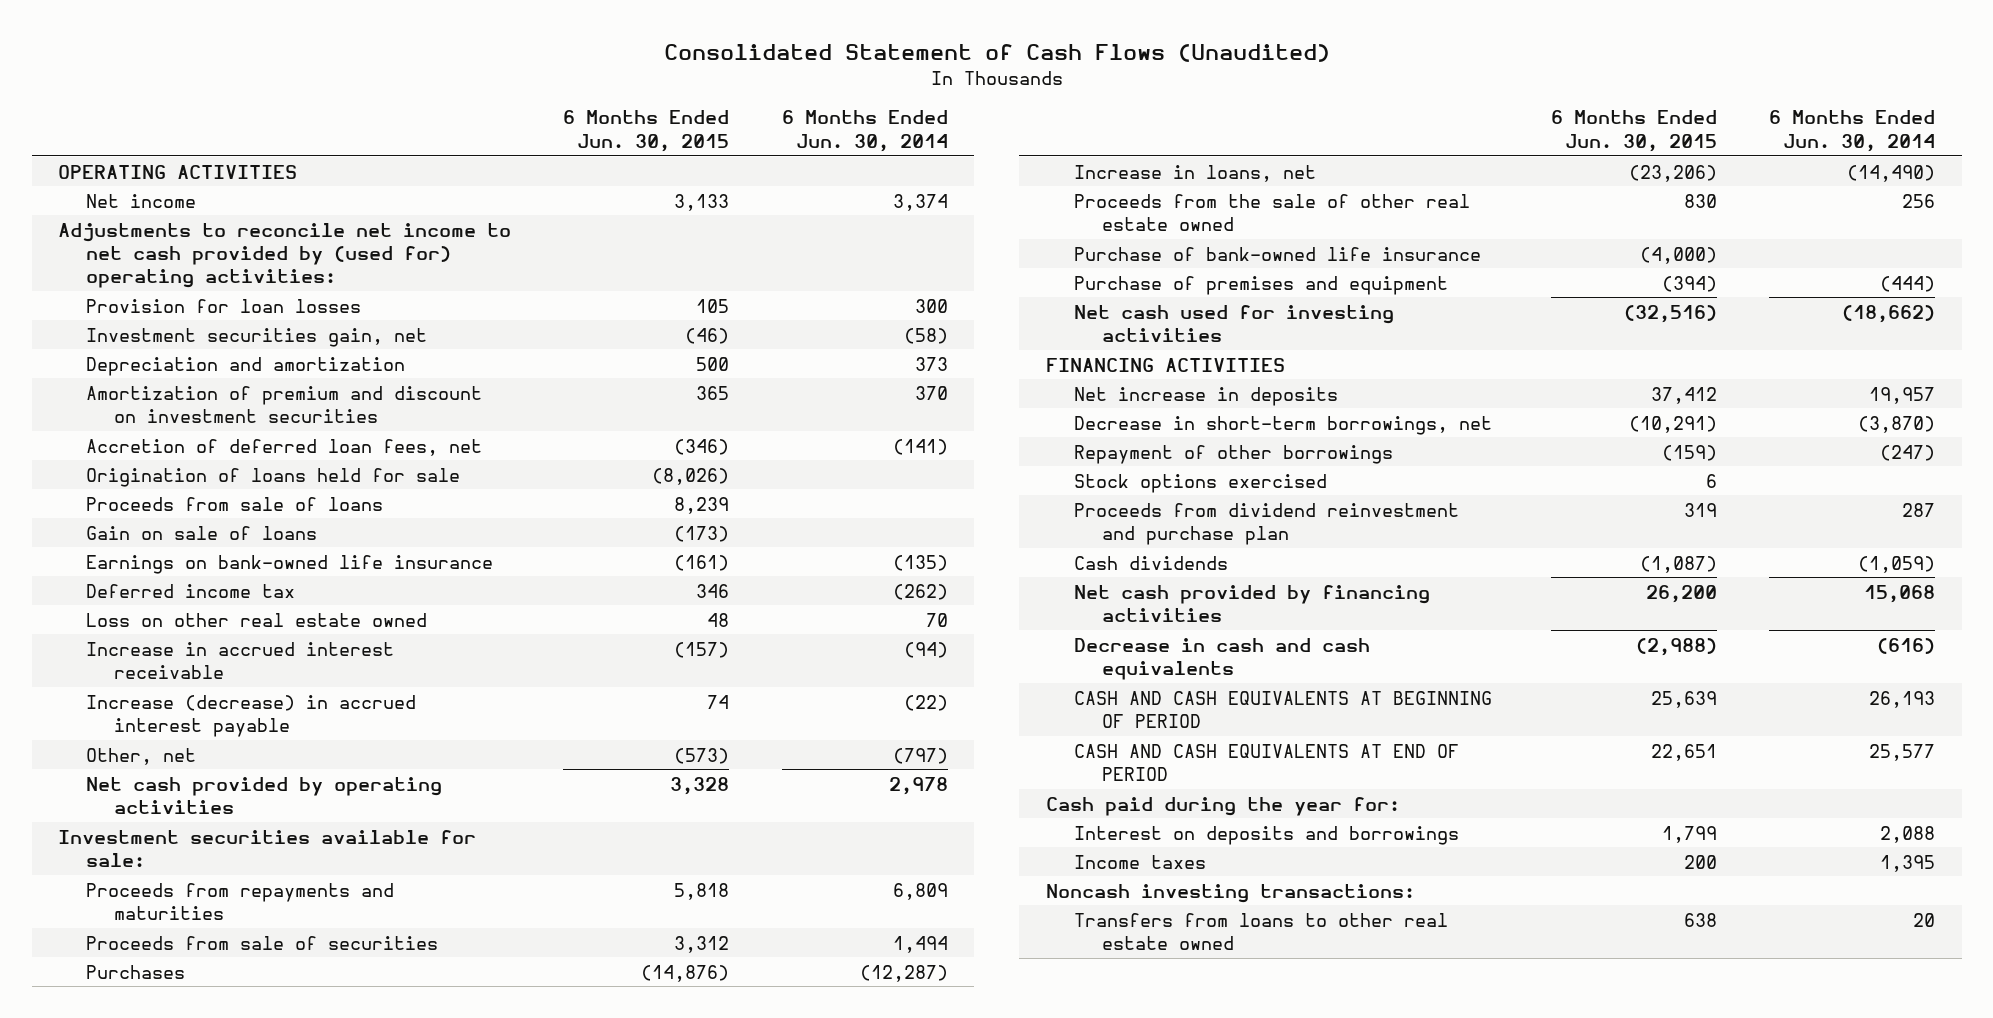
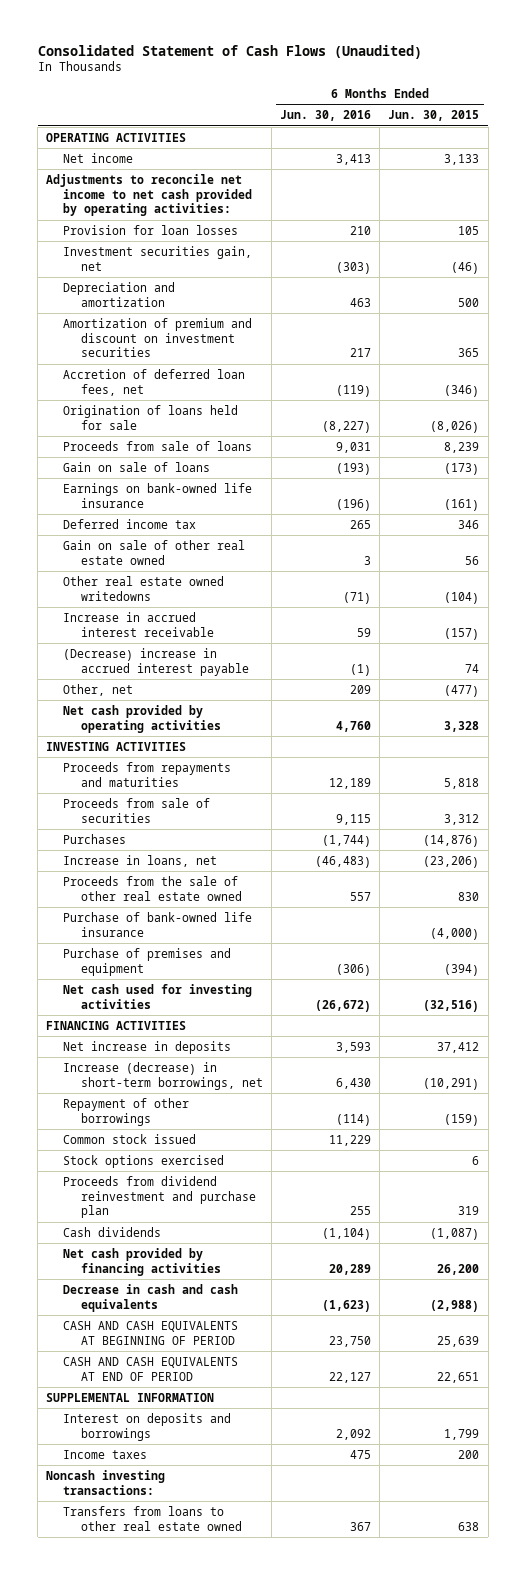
- | 6 Months Ended Jun. 30, 2015 | 6 Months Ended Jun. 30, 2014
+ | 6 Months Ended Jun. 30, 2016 | 6 Months Ended Jun. 30, 2015
- Adjustments to reconcile net income to net cash provided by (used for) operating activities:
+ Adjustments to reconcile net income to net cash provided by operating activities:
- Loss on other real estate owned | 48 | 70
+ Gain on sale of other real estate owned | 3 | 56
+ Other real estate owned writedowns | (71) | (104)
- Increase (decrease) in accrued interest payable | 74 | (22)
- Other, net | (573) | (797)
+ (Decrease) increase in accrued interest payable | (1) | 74
+ Other, net | 209 | (477)
- Investment securities available for sale:
+ INVESTING ACTIVITIES
- Decrease in short-term borrowings, net | (10,291) | (3,870)
+ Increase (decrease) in short-term borrowings, net | 6,430 | (10,291)
+ Common stock issued | 11,229 |
- Cash paid during the year for:
+ SUPPLEMENTAL INFORMATION

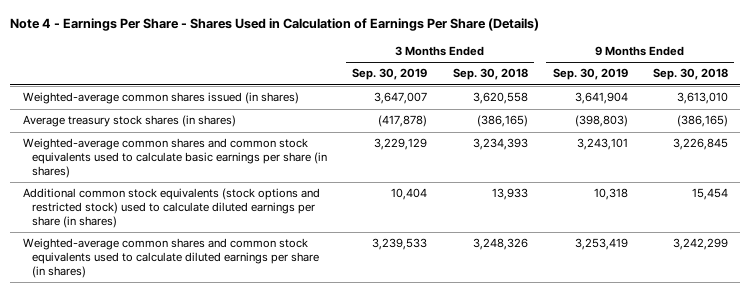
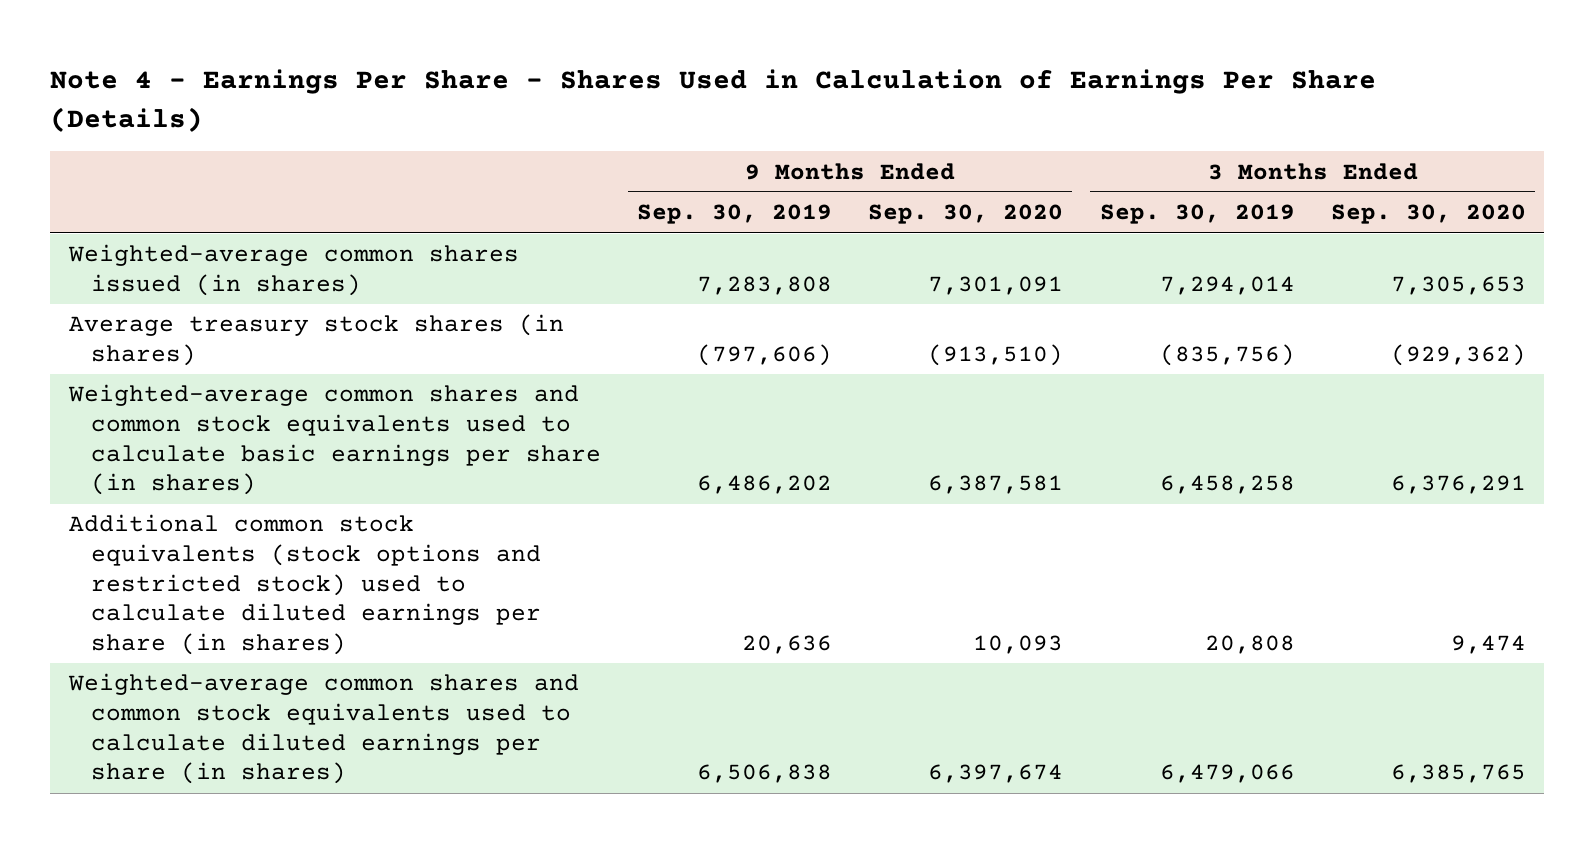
- | 3 Months Ended Sep. 30, 2019 | 3 Months Ended Sep. 30, 2018 | 9 Months Ended Sep. 30, 2019 | 9 Months Ended Sep. 30, 2018
+ | 9 Months Ended Sep. 30, 2019 | 9 Months Ended Sep. 30, 2020 | 3 Months Ended Sep. 30, 2019 | 3 Months Ended Sep. 30, 2020
- Weighted-average common shares issued (in shares) | 3,647,007 | 3,620,558 | 3,641,904 | 3,613,010
- Average treasury stock shares (in shares) | (417,878) | (386,165) | (398,803) | (386,165)
- Weighted-average common shares and common stock equivalents used to calculate basic earnings per share (in shares) | 3,229,129 | 3,234,393 | 3,243,101 | 3,226,845
- Additional common stock equivalents (stock options and restricted stock) used to calculate diluted earnings per share (in shares) | 10,404 | 13,933 | 10,318 | 15,454
- Weighted-average common shares and common stock equivalents used to calculate diluted earnings per share (in shares) | 3,239,533 | 3,248,326 | 3,253,419 | 3,242,299
+ Weighted-average common shares issued (in shares) | 7,283,808 | 7,301,091 | 7,294,014 | 7,305,653
+ Average treasury stock shares (in shares) | (797,606) | (913,510) | (835,756) | (929,362)
+ Weighted-average common shares and common stock equivalents used to calculate basic earnings per share (in shares) | 6,486,202 | 6,387,581 | 6,458,258 | 6,376,291
+ Additional common stock equivalents (stock options and restricted stock) used to calculate diluted earnings per share (in shares) | 20,636 | 10,093 | 20,808 | 9,474
+ Weighted-average common shares and common stock equivalents used to calculate diluted earnings per share (in shares) | 6,506,838 | 6,397,674 | 6,479,066 | 6,385,765

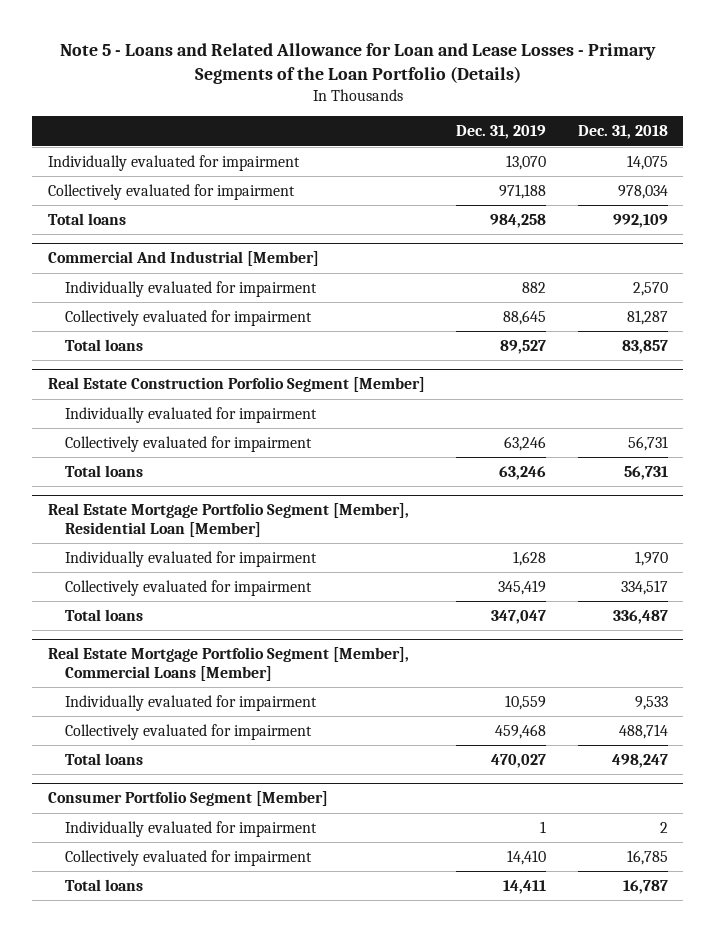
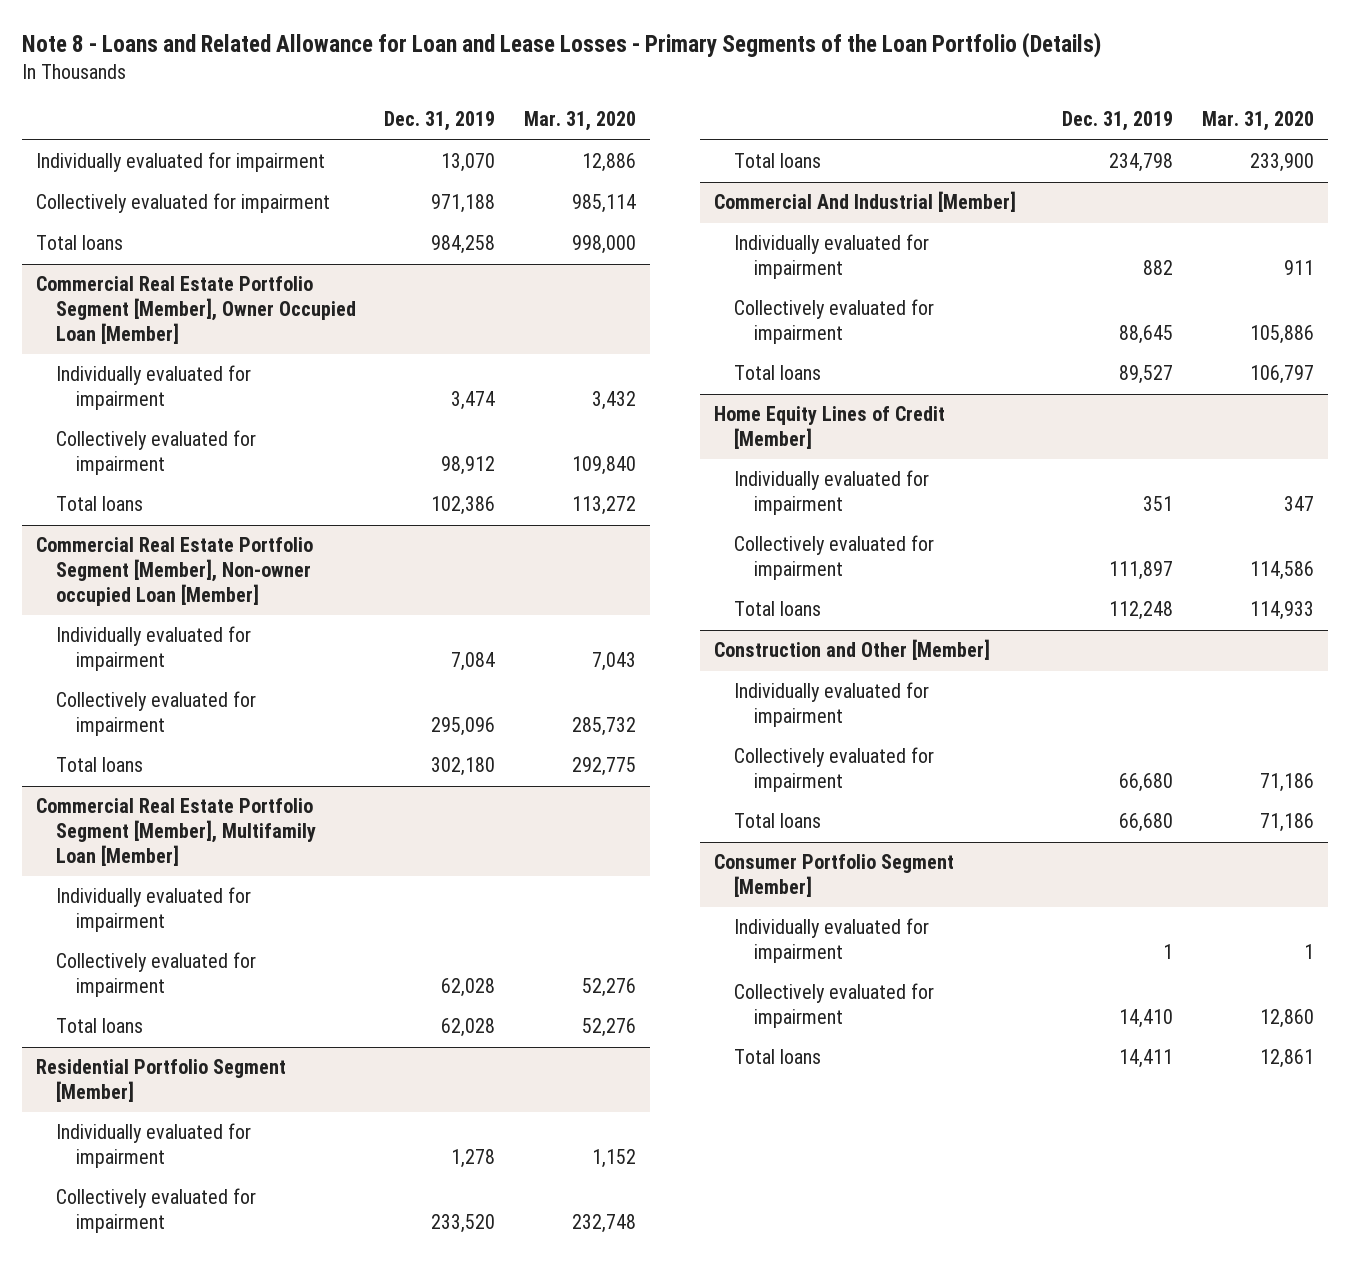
- Note 5 - Loans and Related Allowance for Loan and Lease Losses - Primary Segments of the Loan Portfolio (Details)
+ Note 8 - Loans and Related Allowance for Loan and Lease Losses - Primary Segments of the Loan Portfolio (Details)
- | Dec. 31, 2019 | Dec. 31, 2018
+ | Dec. 31, 2019 | Mar. 31, 2020
+ Commercial Real Estate Portfolio Segment [Member], Owner Occupied Loan [Member]
+ Individually evaluated for impairment | 3,474 | 3,432
+ Collectively evaluated for impairment | 98,912 | 109,840
+ Total loans | 102,386 | 113,272
+ Commercial Real Estate Portfolio Segment [Member], Non-owner occupied Loan [Member]
+ Individually evaluated for impairment | 7,084 | 7,043
+ Collectively evaluated for impairment | 295,096 | 285,732
+ Total loans | 302,180 | 292,775
+ Commercial Real Estate Portfolio Segment [Member], Multifamily Loan [Member]
+ Individually evaluated for impairment
+ Collectively evaluated for impairment | 62,028 | 52,276
+ Total loans | 62,028 | 52,276
+ Residential Portfolio Segment [Member]
+ Individually evaluated for impairment | 1,278 | 1,152
+ Collectively evaluated for impairment | 233,520 | 232,748
+ Total loans | 234,798 | 233,900
- Real Estate Construction Porfolio Segment [Member]
+ Home Equity Lines of Credit [Member]
+ Individually evaluated for impairment | 351 | 347
+ Collectively evaluated for impairment | 111,897 | 114,586
+ Total loans | 112,248 | 114,933
+ Construction and Other [Member]
- Collectively evaluated for impairment | 63,246 | 56,731
- Total loans | 63,246 | 56,731
- Real Estate Mortgage Portfolio Segment [Member], Residential Loan [Member]
- Individually evaluated for impairment | 1,628 | 1,970
- Collectively evaluated for impairment | 345,419 | 334,517
- Total loans | 347,047 | 336,487
- Real Estate Mortgage Portfolio Segment [Member], Commercial Loans [Member]
- Individually evaluated for impairment | 10,559 | 9,533
- Collectively evaluated for impairment | 459,468 | 488,714
- Total loans | 470,027 | 498,247
+ Collectively evaluated for impairment | 66,680 | 71,186
+ Total loans | 66,680 | 71,186

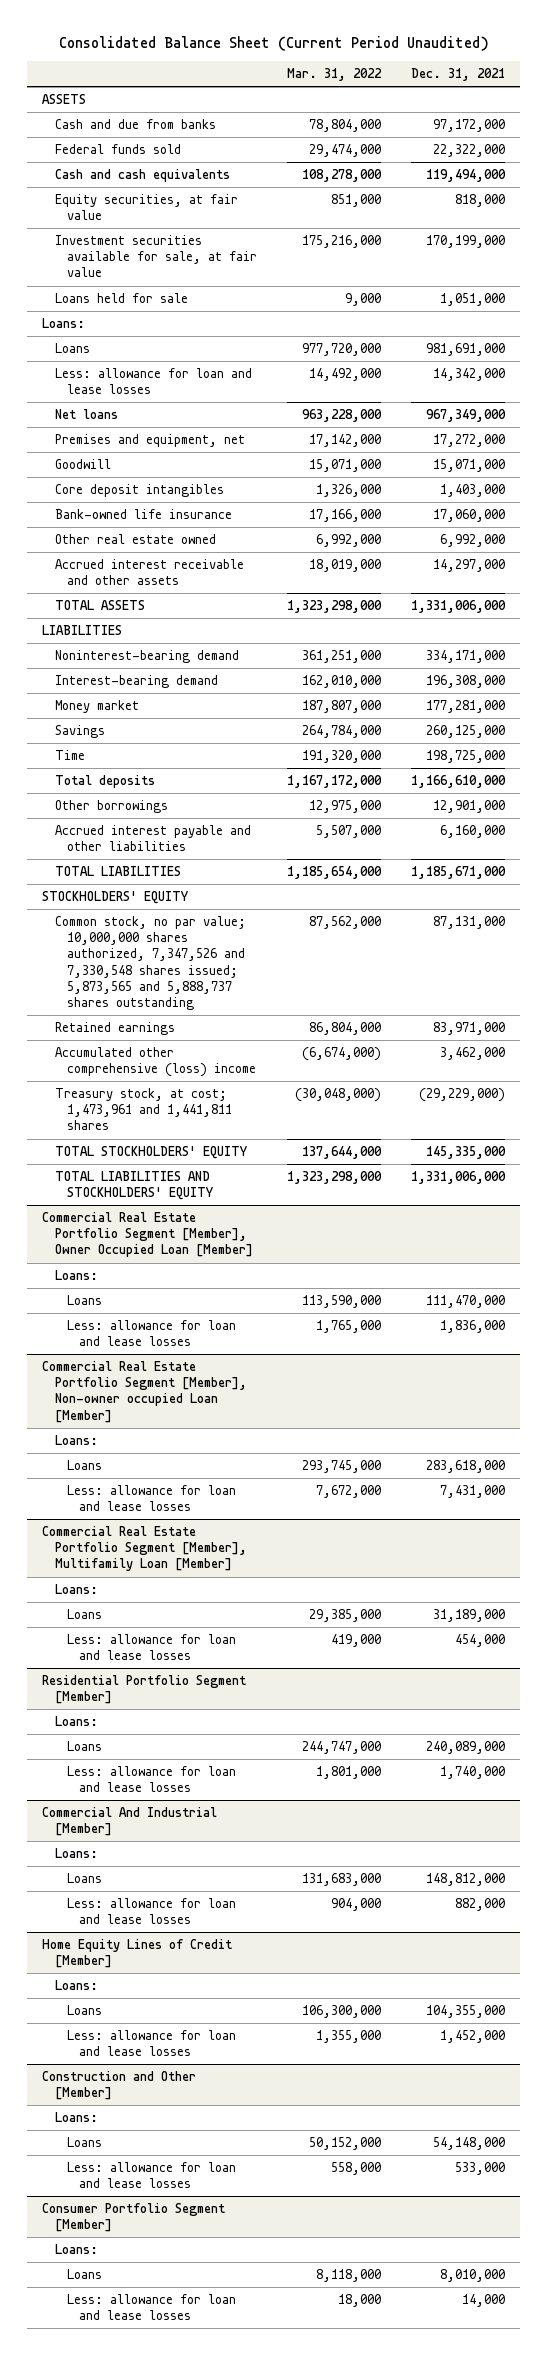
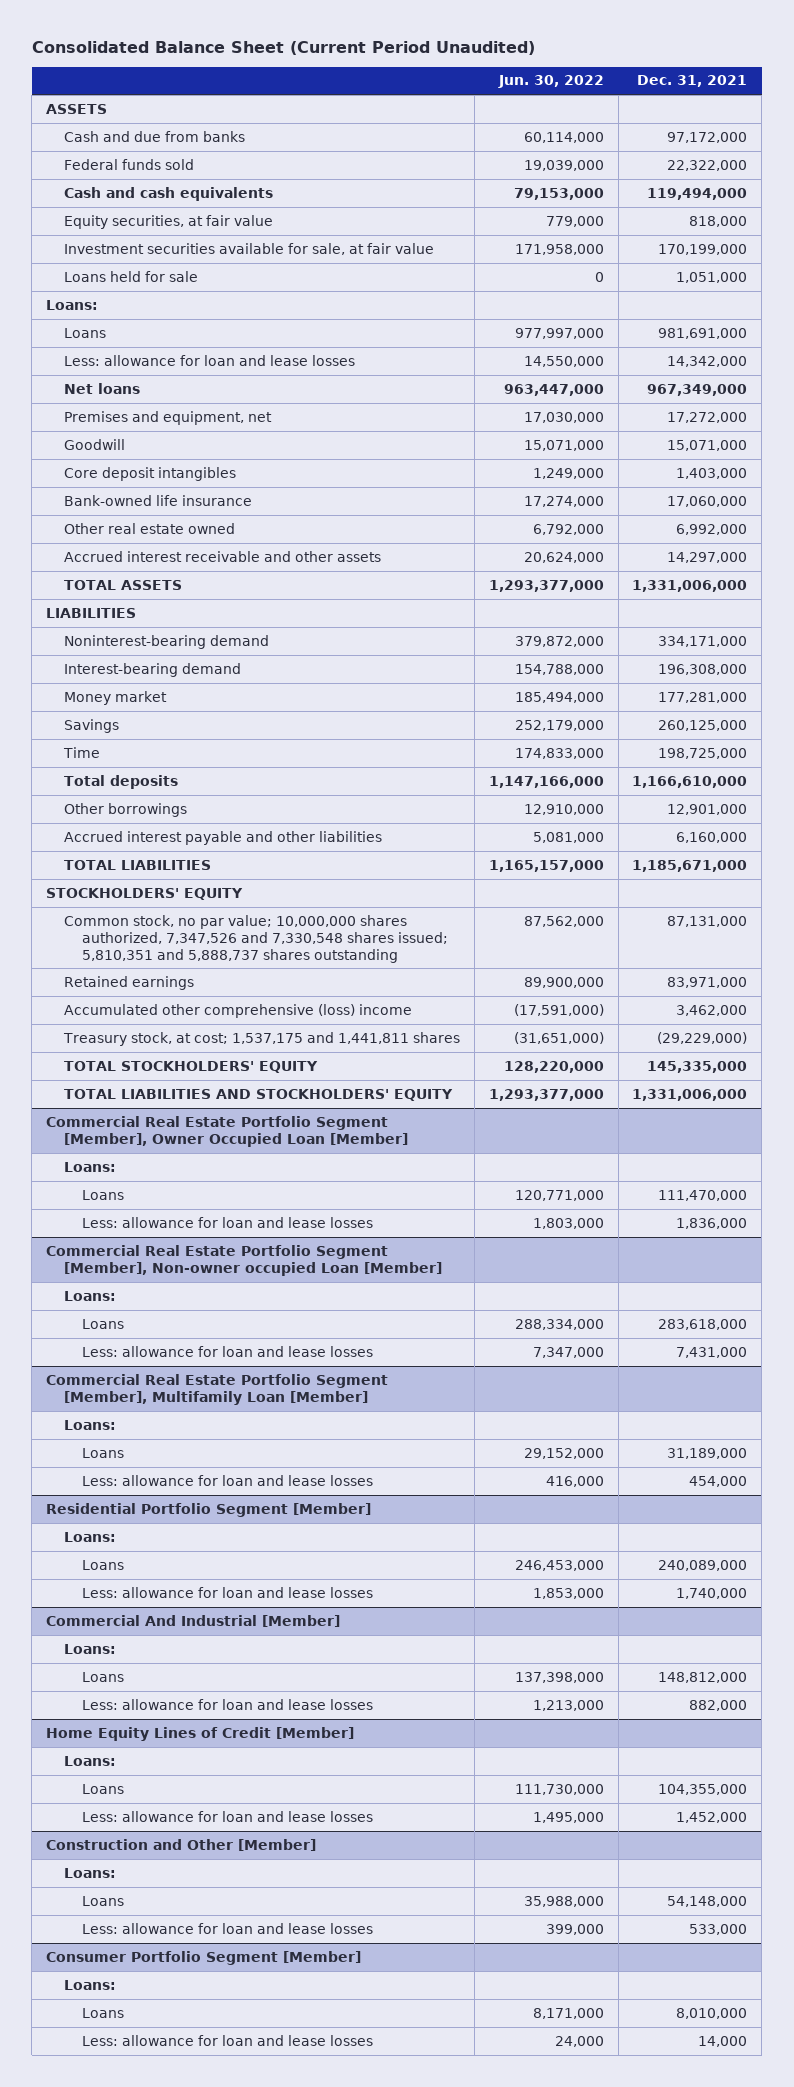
- | Mar. 31, 2022 | Dec. 31, 2021
+ | Jun. 30, 2022 | Dec. 31, 2021
- Common stock, no par value; 10,000,000 shares authorized, 7,347,526 and 7,330,548 shares issued; 5,873,565 and 5,888,737 shares outstanding | 87,562,000 | 87,131,000
+ Common stock, no par value; 10,000,000 shares authorized, 7,347,526 and 7,330,548 shares issued; 5,810,351 and 5,888,737 shares outstanding | 87,562,000 | 87,131,000
- Treasury stock, at cost; 1,473,961 and 1,441,811 shares | (30,048,000) | (29,229,000)
+ Treasury stock, at cost; 1,537,175 and 1,441,811 shares | (31,651,000) | (29,229,000)

